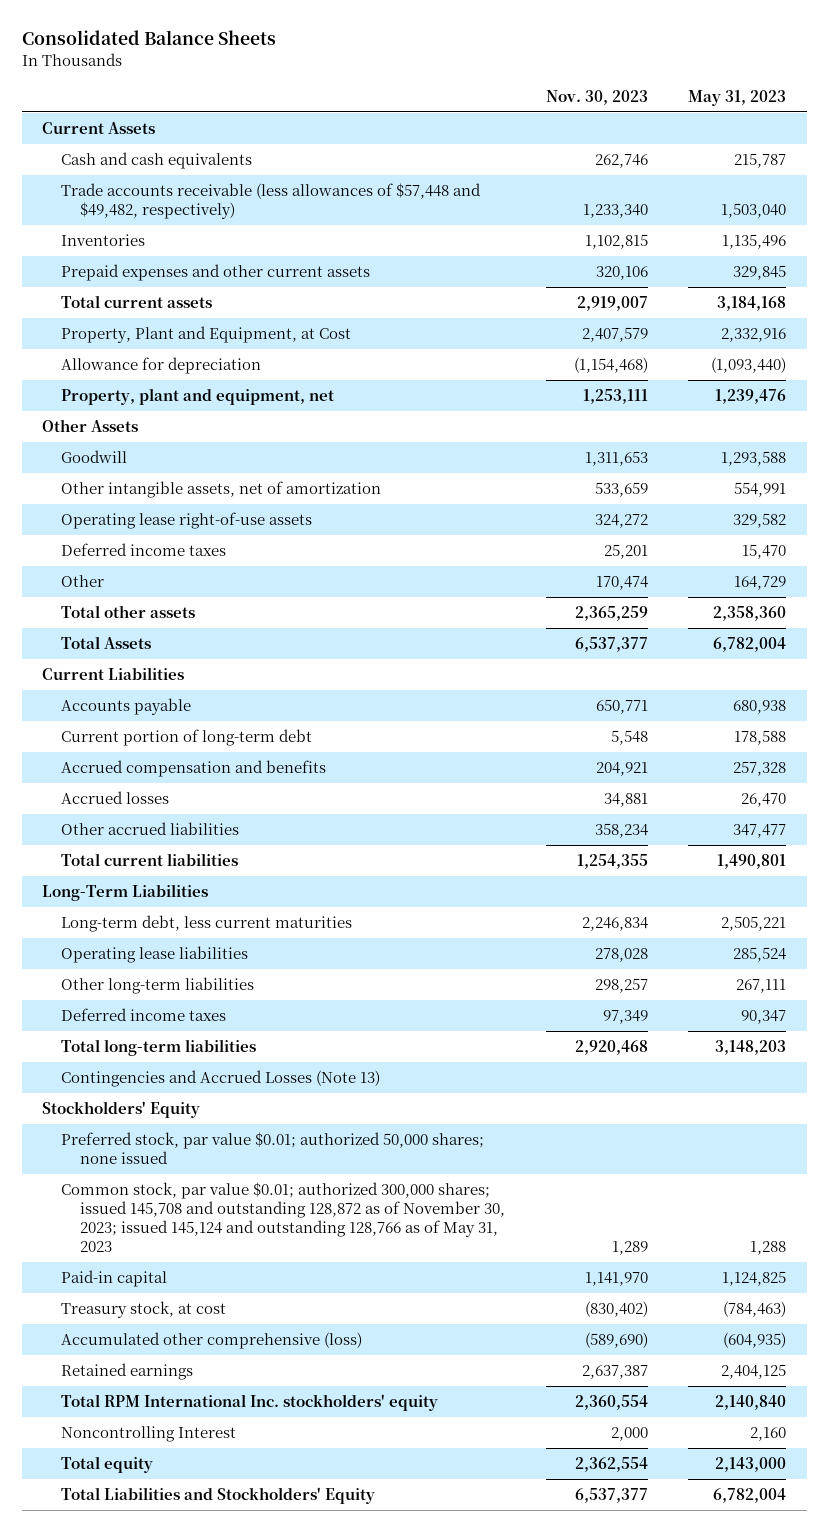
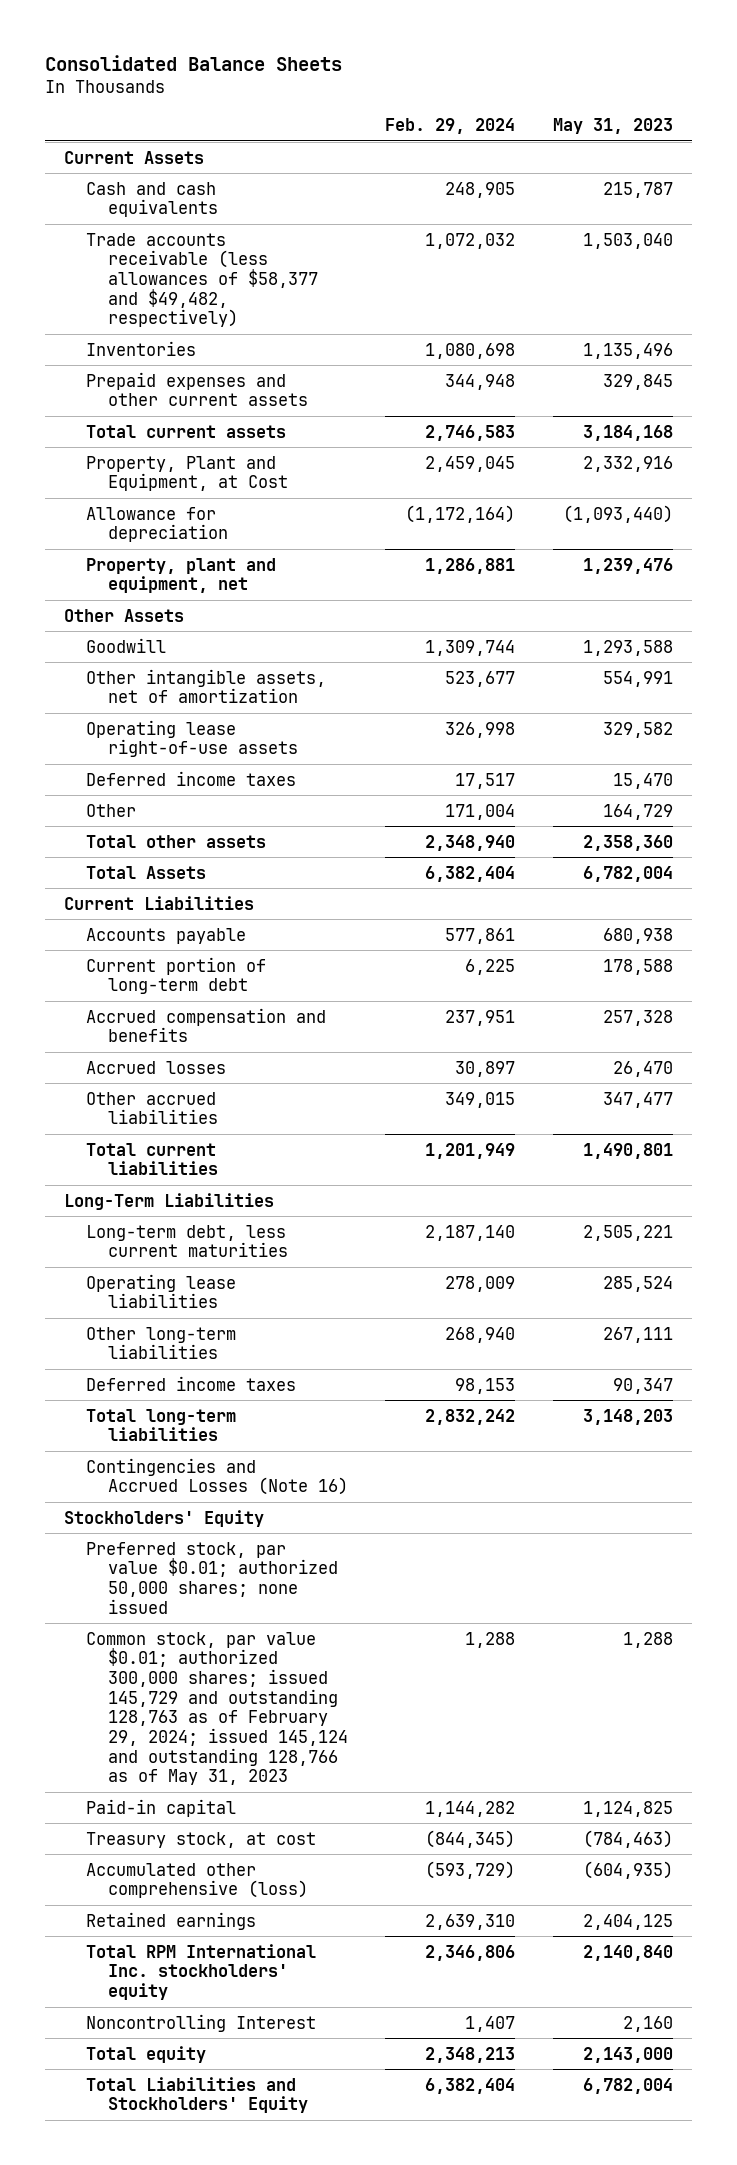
- | Nov. 30, 2023 | May 31, 2023
+ | Feb. 29, 2024 | May 31, 2023
- Trade accounts receivable (less allowances of $57,448 and $49,482, respectively) | 1,233,340 | 1,503,040
+ Trade accounts receivable (less allowances of $58,377 and $49,482, respectively) | 1,072,032 | 1,503,040
- Contingencies and Accrued Losses (Note 13)
+ Contingencies and Accrued Losses (Note 16)
- Common stock, par value $0.01; authorized 300,000 shares; issued 145,708 and outstanding 128,872 as of November 30, 2023; issued 145,124 and outstanding 128,766 as of May 31, 2023 | 1,289 | 1,288
+ Common stock, par value $0.01; authorized 300,000 shares; issued 145,729 and outstanding 128,763 as of February 29, 2024; issued 145,124 and outstanding 128,766 as of May 31, 2023 | 1,288 | 1,288

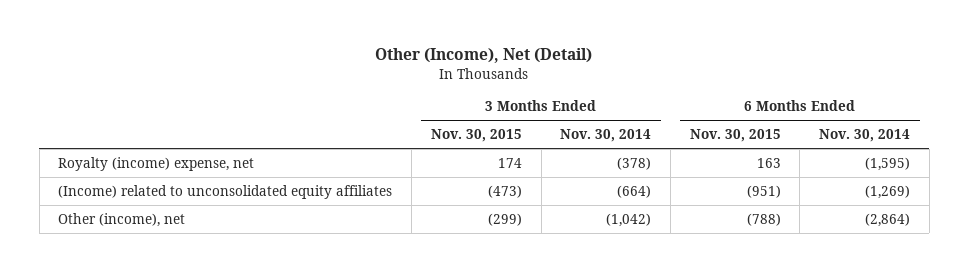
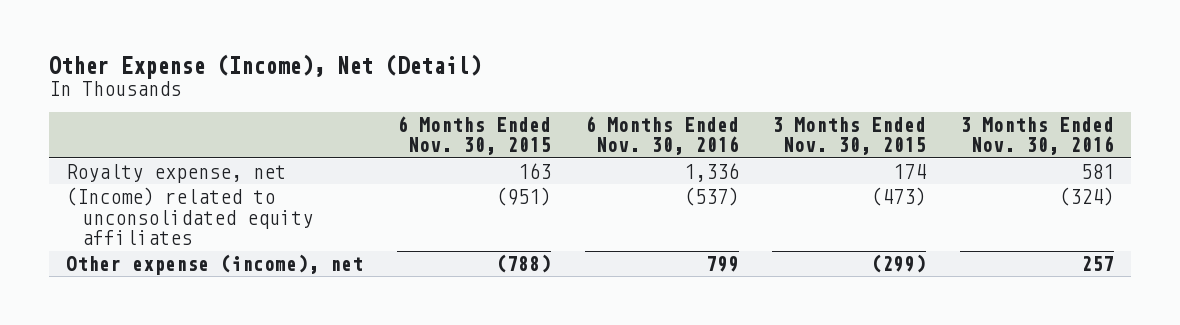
- Other (Income), Net (Detail)
+ Other Expense (Income), Net (Detail)
- | 3 Months Ended Nov. 30, 2015 | 3 Months Ended Nov. 30, 2014 | 6 Months Ended Nov. 30, 2015 | 6 Months Ended Nov. 30, 2014
+ | 6 Months Ended Nov. 30, 2015 | 6 Months Ended Nov. 30, 2016 | 3 Months Ended Nov. 30, 2015 | 3 Months Ended Nov. 30, 2016
- Royalty (income) expense, net | 174 | (378) | 163 | (1,595)
+ Royalty expense, net | 163 | 1,336 | 174 | 581
- Other (income), net | (299) | (1,042) | (788) | (2,864)
+ Other expense (income), net | (788) | 799 | (299) | 257

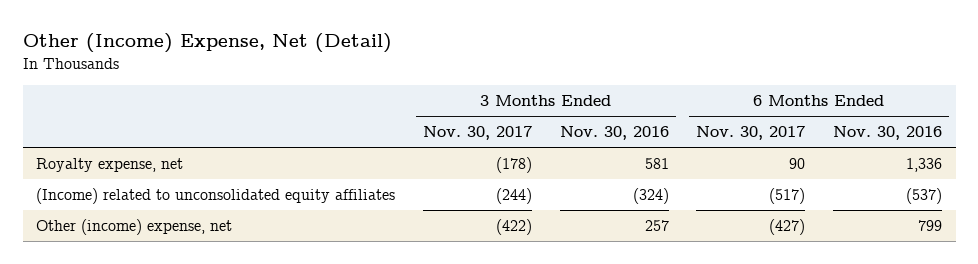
- Other Expense (Income), Net (Detail)
+ Other (Income) Expense, Net (Detail)
- | 6 Months Ended Nov. 30, 2015 | 6 Months Ended Nov. 30, 2016 | 3 Months Ended Nov. 30, 2015 | 3 Months Ended Nov. 30, 2016
+ | 3 Months Ended Nov. 30, 2017 | 3 Months Ended Nov. 30, 2016 | 6 Months Ended Nov. 30, 2017 | 6 Months Ended Nov. 30, 2016
- Other expense (income), net | (788) | 799 | (299) | 257
+ Other (income) expense, net | (422) | 257 | (427) | 799

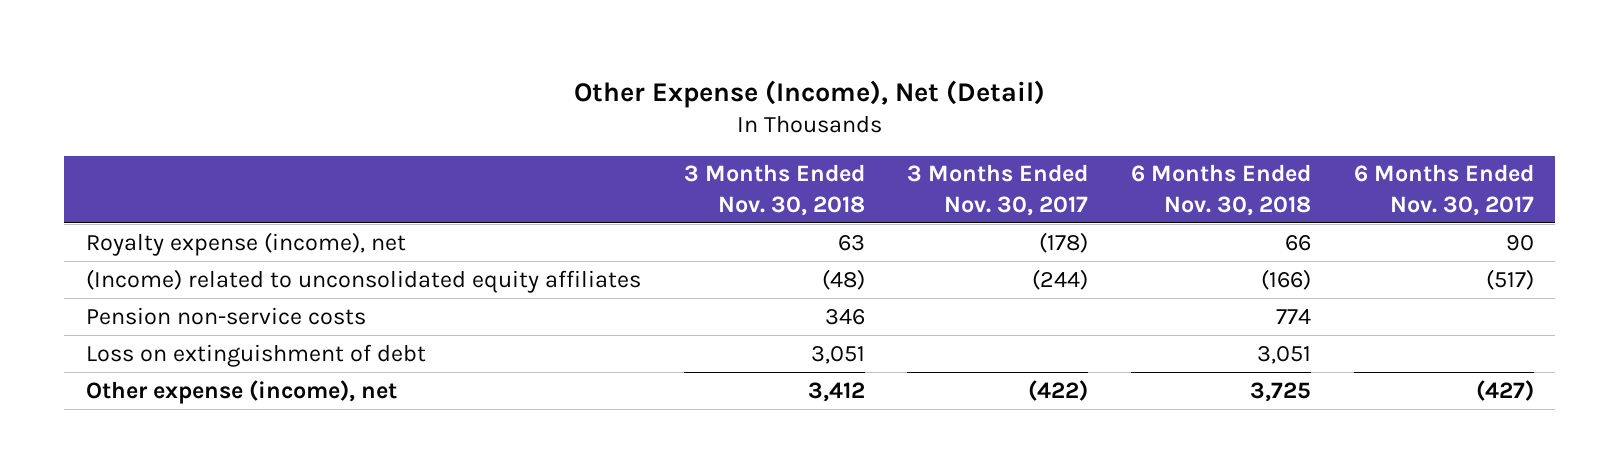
- Other (Income) Expense, Net (Detail)
+ Other Expense (Income), Net (Detail)
- | 3 Months Ended Nov. 30, 2017 | 3 Months Ended Nov. 30, 2016 | 6 Months Ended Nov. 30, 2017 | 6 Months Ended Nov. 30, 2016
+ | 3 Months Ended Nov. 30, 2018 | 3 Months Ended Nov. 30, 2017 | 6 Months Ended Nov. 30, 2018 | 6 Months Ended Nov. 30, 2017
- Royalty expense, net | (178) | 581 | 90 | 1,336
+ Royalty expense (income), net | 63 | (178) | 66 | 90
- Other (income) expense, net | (422) | 257 | (427) | 799
+ Pension non-service costs | 346 | | 774 |
+ Loss on extinguishment of debt | 3,051 | | 3,051 |
+ Other expense (income), net | 3,412 | (422) | 3,725 | (427)

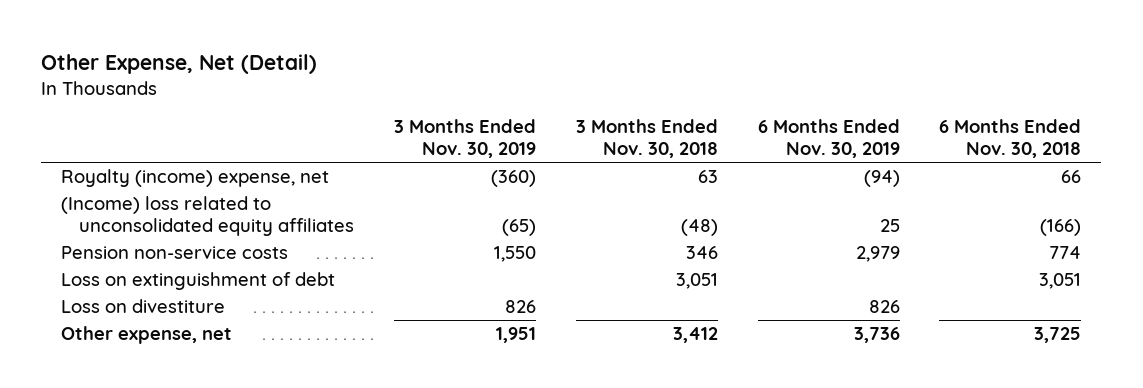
- Other Expense (Income), Net (Detail)
+ Other Expense, Net (Detail)
- | 3 Months Ended Nov. 30, 2018 | 3 Months Ended Nov. 30, 2017 | 6 Months Ended Nov. 30, 2018 | 6 Months Ended Nov. 30, 2017
+ | 3 Months Ended Nov. 30, 2019 | 3 Months Ended Nov. 30, 2018 | 6 Months Ended Nov. 30, 2019 | 6 Months Ended Nov. 30, 2018
- Royalty expense (income), net | 63 | (178) | 66 | 90
- (Income) related to unconsolidated equity affiliates | (48) | (244) | (166) | (517)
+ Royalty (income) expense, net | (360) | 63 | (94) | 66
+ (Income) loss related to unconsolidated equity affiliates | (65) | (48) | 25 | (166)
- Other expense (income), net | 3,412 | (422) | 3,725 | (427)
+ Loss on divestiture | 826 | | 826 |
+ Other expense, net | 1,951 | 3,412 | 3,736 | 3,725

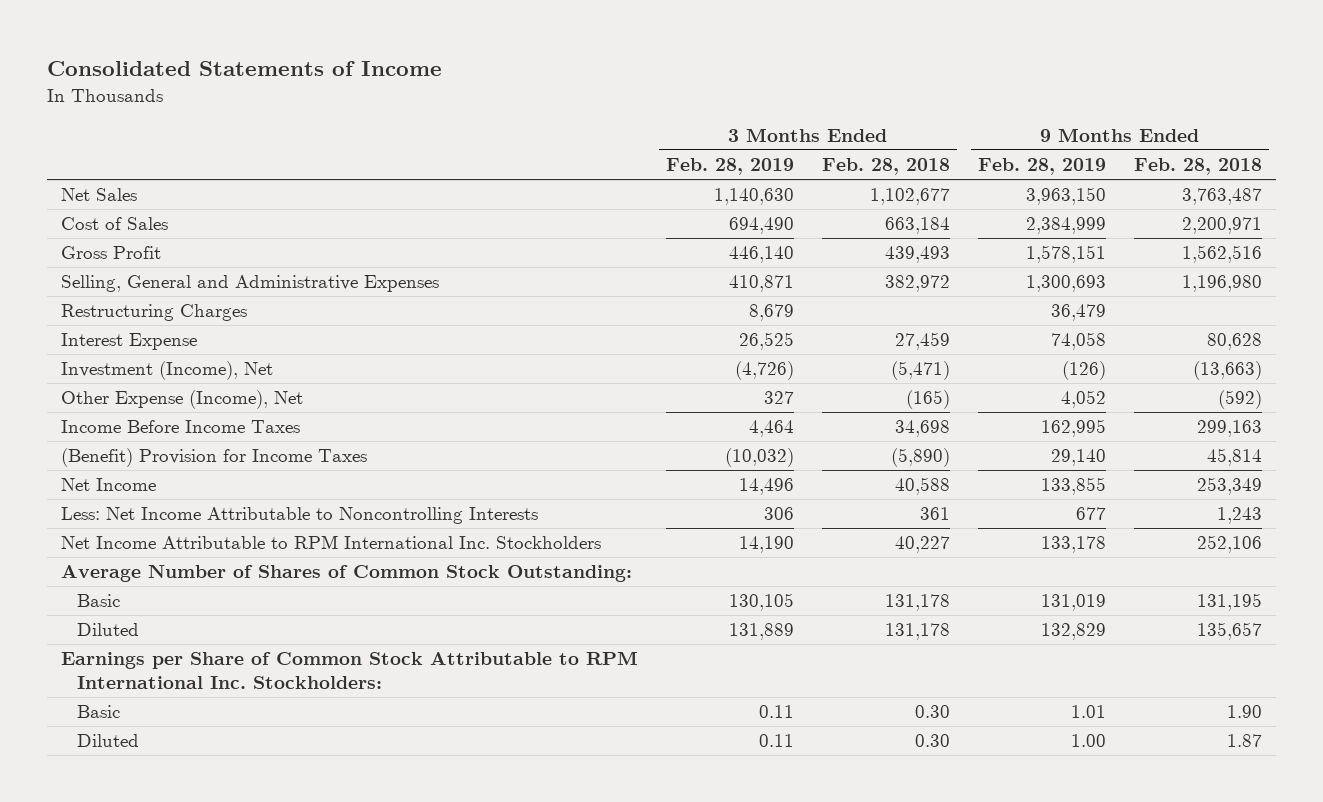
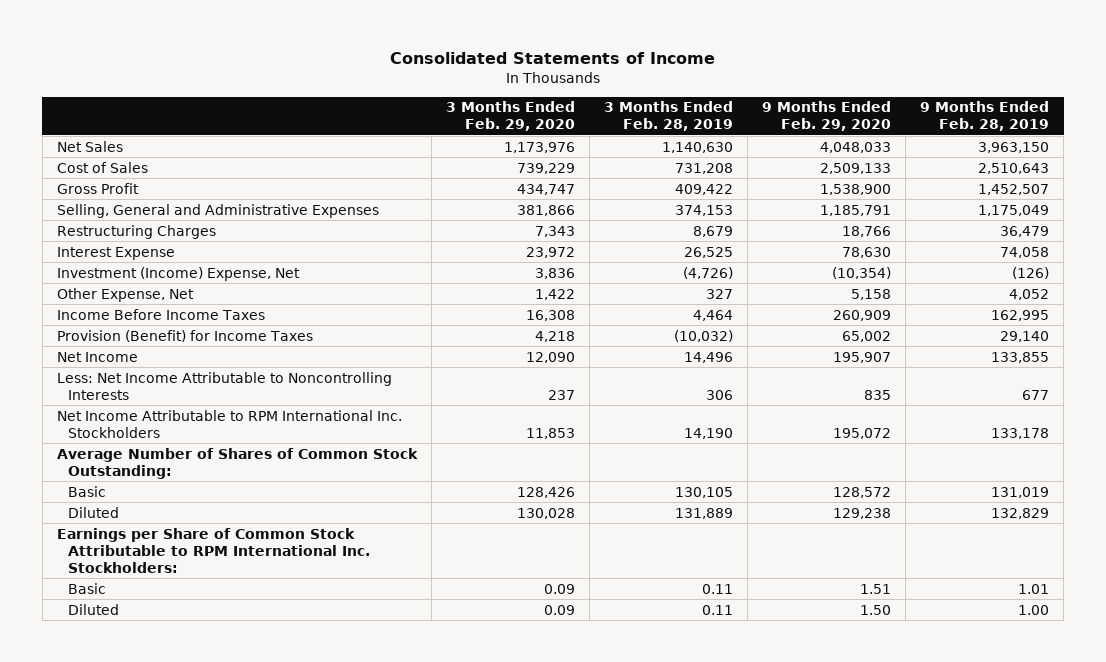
- | 3 Months Ended Feb. 28, 2019 | 3 Months Ended Feb. 28, 2018 | 9 Months Ended Feb. 28, 2019 | 9 Months Ended Feb. 28, 2018
+ | 3 Months Ended Feb. 29, 2020 | 3 Months Ended Feb. 28, 2019 | 9 Months Ended Feb. 29, 2020 | 9 Months Ended Feb. 28, 2019
- Cost of Sales | 694,490 | 663,184 | 2,384,999 | 2,200,971
- Gross Profit | 446,140 | 439,493 | 1,578,151 | 1,562,516
- Selling, General and Administrative Expenses | 410,871 | 382,972 | 1,300,693 | 1,196,980
+ Cost of Sales | 739,229 | 731,208 | 2,509,133 | 2,510,643
+ Gross Profit | 434,747 | 409,422 | 1,538,900 | 1,452,507
+ Selling, General and Administrative Expenses | 381,866 | 374,153 | 1,185,791 | 1,175,049
- Investment (Income), Net | (4,726) | (5,471) | (126) | (13,663)
- Other Expense (Income), Net | 327 | (165) | 4,052 | (592)
+ Investment (Income) Expense, Net | 3,836 | (4,726) | (10,354) | (126)
+ Other Expense, Net | 1,422 | 327 | 5,158 | 4,052
- (Benefit) Provision for Income Taxes | (10,032) | (5,890) | 29,140 | 45,814
+ Provision (Benefit) for Income Taxes | 4,218 | (10,032) | 65,002 | 29,140

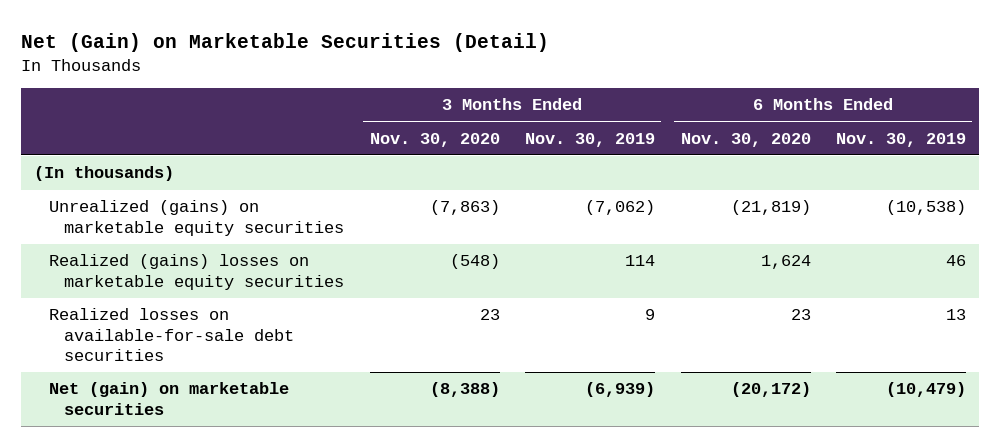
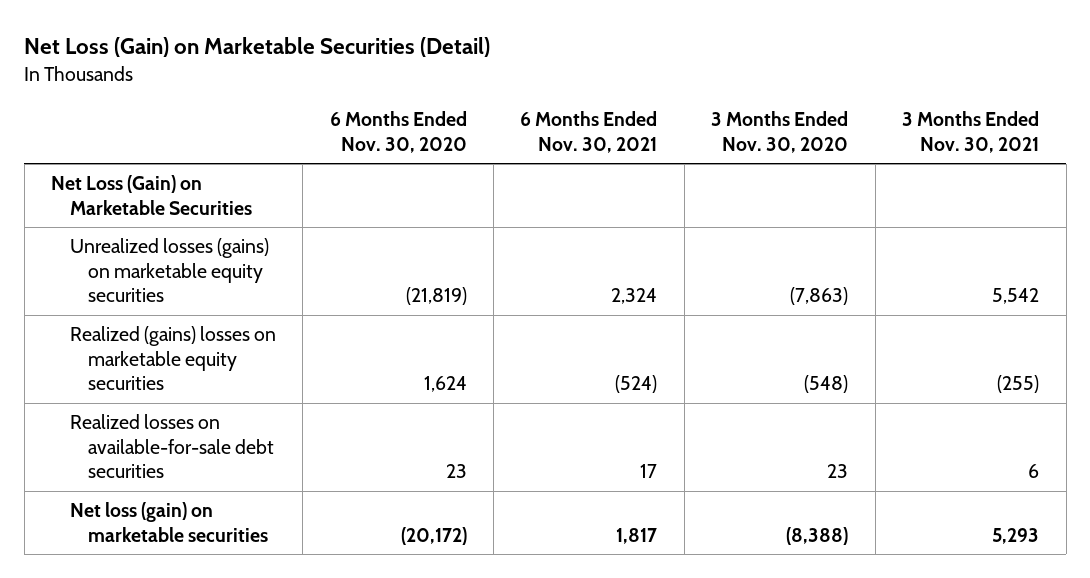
- Net (Gain) on Marketable Securities (Detail)
+ Net Loss (Gain) on Marketable Securities (Detail)
- | 3 Months Ended Nov. 30, 2020 | 3 Months Ended Nov. 30, 2019 | 6 Months Ended Nov. 30, 2020 | 6 Months Ended Nov. 30, 2019
+ | 6 Months Ended Nov. 30, 2020 | 6 Months Ended Nov. 30, 2021 | 3 Months Ended Nov. 30, 2020 | 3 Months Ended Nov. 30, 2021
- (In thousands)
- Unrealized (gains) on marketable equity securities | (7,863) | (7,062) | (21,819) | (10,538)
+ Net Loss (Gain) on Marketable Securities
+ Unrealized losses (gains) on marketable equity securities | (21,819) | 2,324 | (7,863) | 5,542
- Net (gain) on marketable securities | (8,388) | (6,939) | (20,172) | (10,479)
+ Net loss (gain) on marketable securities | (20,172) | 1,817 | (8,388) | 5,293

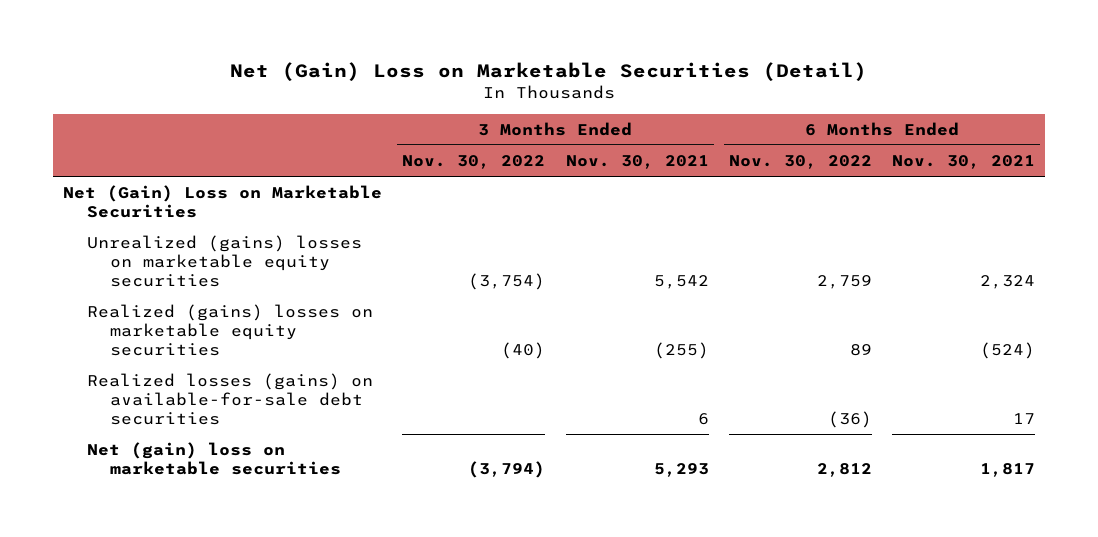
- Net Loss (Gain) on Marketable Securities (Detail)
+ Net (Gain) Loss on Marketable Securities (Detail)
- | 6 Months Ended Nov. 30, 2020 | 6 Months Ended Nov. 30, 2021 | 3 Months Ended Nov. 30, 2020 | 3 Months Ended Nov. 30, 2021
+ | 3 Months Ended Nov. 30, 2022 | 3 Months Ended Nov. 30, 2021 | 6 Months Ended Nov. 30, 2022 | 6 Months Ended Nov. 30, 2021
- Net Loss (Gain) on Marketable Securities
- Unrealized losses (gains) on marketable equity securities | (21,819) | 2,324 | (7,863) | 5,542
+ Net (Gain) Loss on Marketable Securities
+ Unrealized (gains) losses on marketable equity securities | (3,754) | 5,542 | 2,759 | 2,324
- Realized losses on available-for-sale debt securities | 23 | 17 | 23 | 6
- Net loss (gain) on marketable securities | (20,172) | 1,817 | (8,388) | 5,293
+ Realized losses (gains) on available-for-sale debt securities | | 6 | (36) | 17
+ Net (gain) loss on marketable securities | (3,794) | 5,293 | 2,812 | 1,817

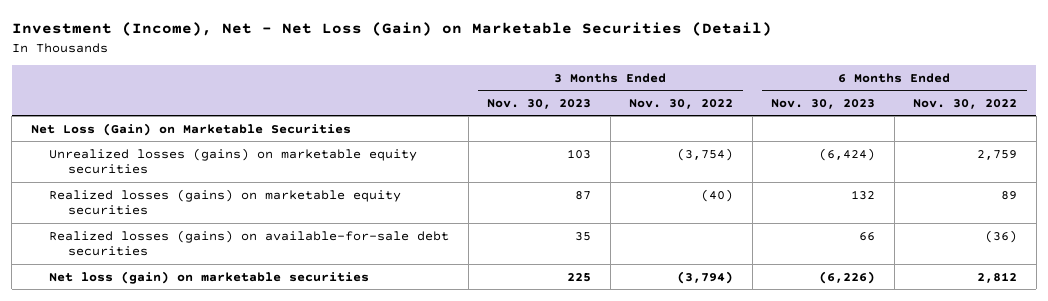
- Net (Gain) Loss on Marketable Securities (Detail)
+ Investment (Income), Net - Net Loss (Gain) on Marketable Securities (Detail)
- | 3 Months Ended Nov. 30, 2022 | 3 Months Ended Nov. 30, 2021 | 6 Months Ended Nov. 30, 2022 | 6 Months Ended Nov. 30, 2021
+ | 3 Months Ended Nov. 30, 2023 | 3 Months Ended Nov. 30, 2022 | 6 Months Ended Nov. 30, 2023 | 6 Months Ended Nov. 30, 2022
- Net (Gain) Loss on Marketable Securities
- Unrealized (gains) losses on marketable equity securities | (3,754) | 5,542 | 2,759 | 2,324
- Realized (gains) losses on marketable equity securities | (40) | (255) | 89 | (524)
+ Net Loss (Gain) on Marketable Securities
+ Unrealized losses (gains) on marketable equity securities | 103 | (3,754) | (6,424) | 2,759
+ Realized losses (gains) on marketable equity securities | 87 | (40) | 132 | 89
- Net (gain) loss on marketable securities | (3,794) | 5,293 | 2,812 | 1,817
+ Net loss (gain) on marketable securities | 225 | (3,794) | (6,226) | 2,812

